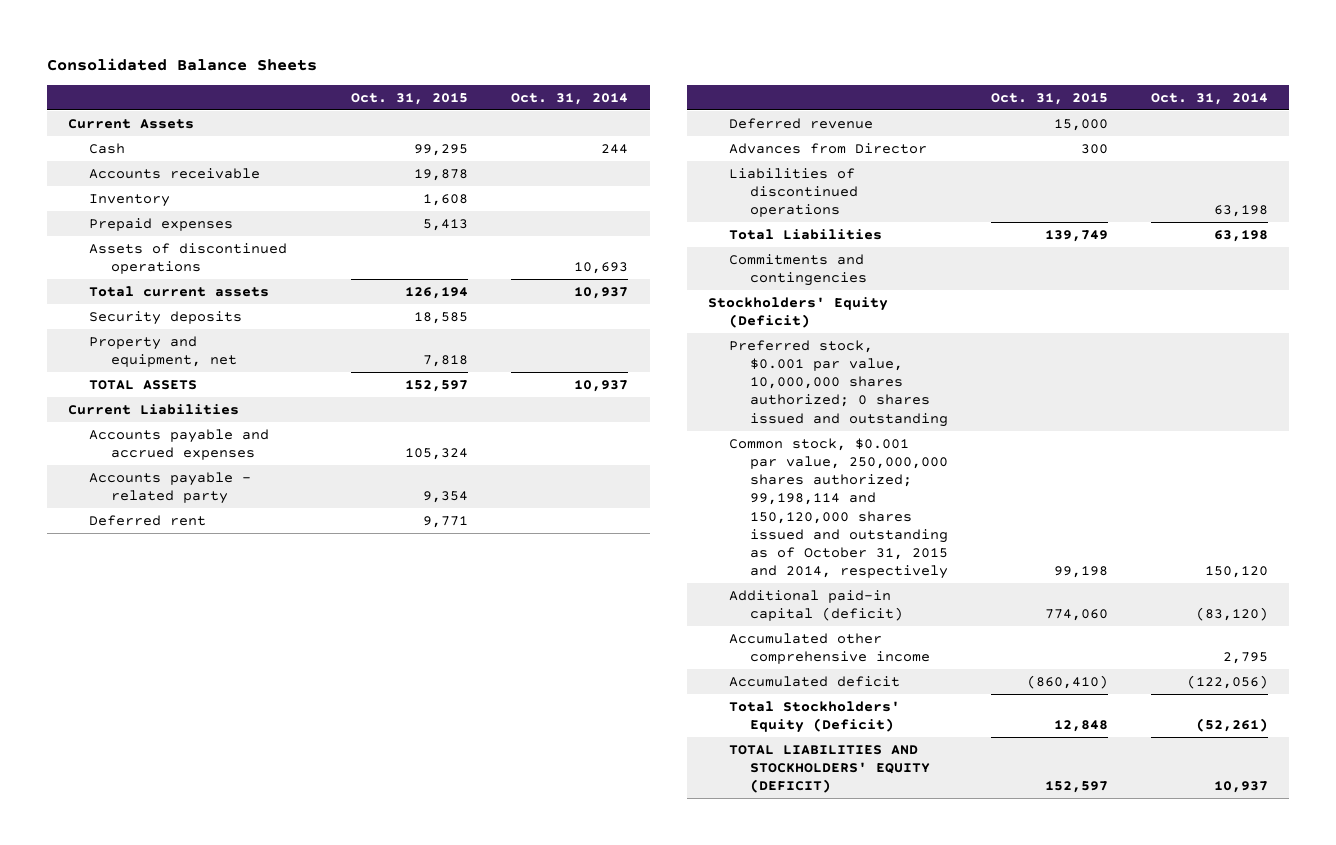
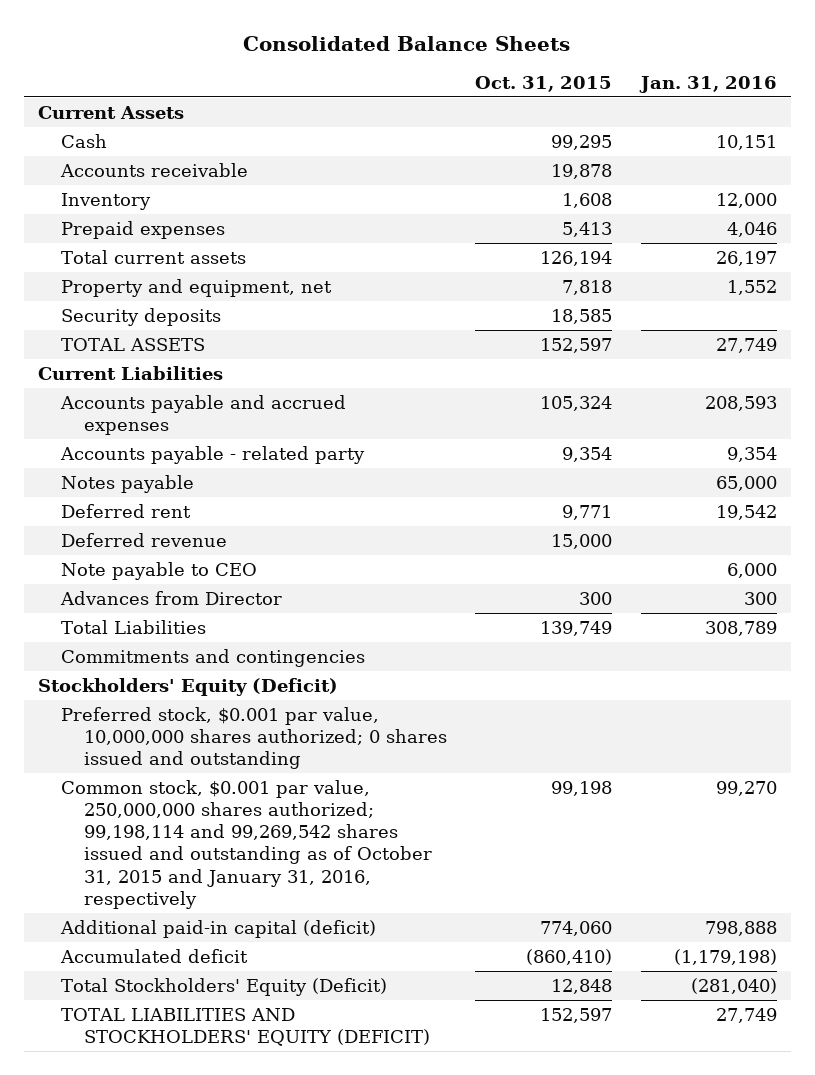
- | Oct. 31, 2015 | Oct. 31, 2014
+ | Oct. 31, 2015 | Jan. 31, 2016
- Assets of discontinued operations | | 10,693
moved down: Security deposits | 18,585 |
+ Notes payable | | 65,000
+ Note payable to CEO | | 6,000
- Liabilities of discontinued operations | | 63,198
- Common stock, $0.001 par value, 250,000,000 shares authorized; 99,198,114 and 150,120,000 shares issued and outstanding as of October 31, 2015 and 2014, respectively | 99,198 | 150,120
+ Common stock, $0.001 par value, 250,000,000 shares authorized; 99,198,114 and 99,269,542 shares issued and outstanding as of October 31, 2015 and January 31, 2016, respectively | 99,198 | 99,270
- Accumulated other comprehensive income | | 2,795

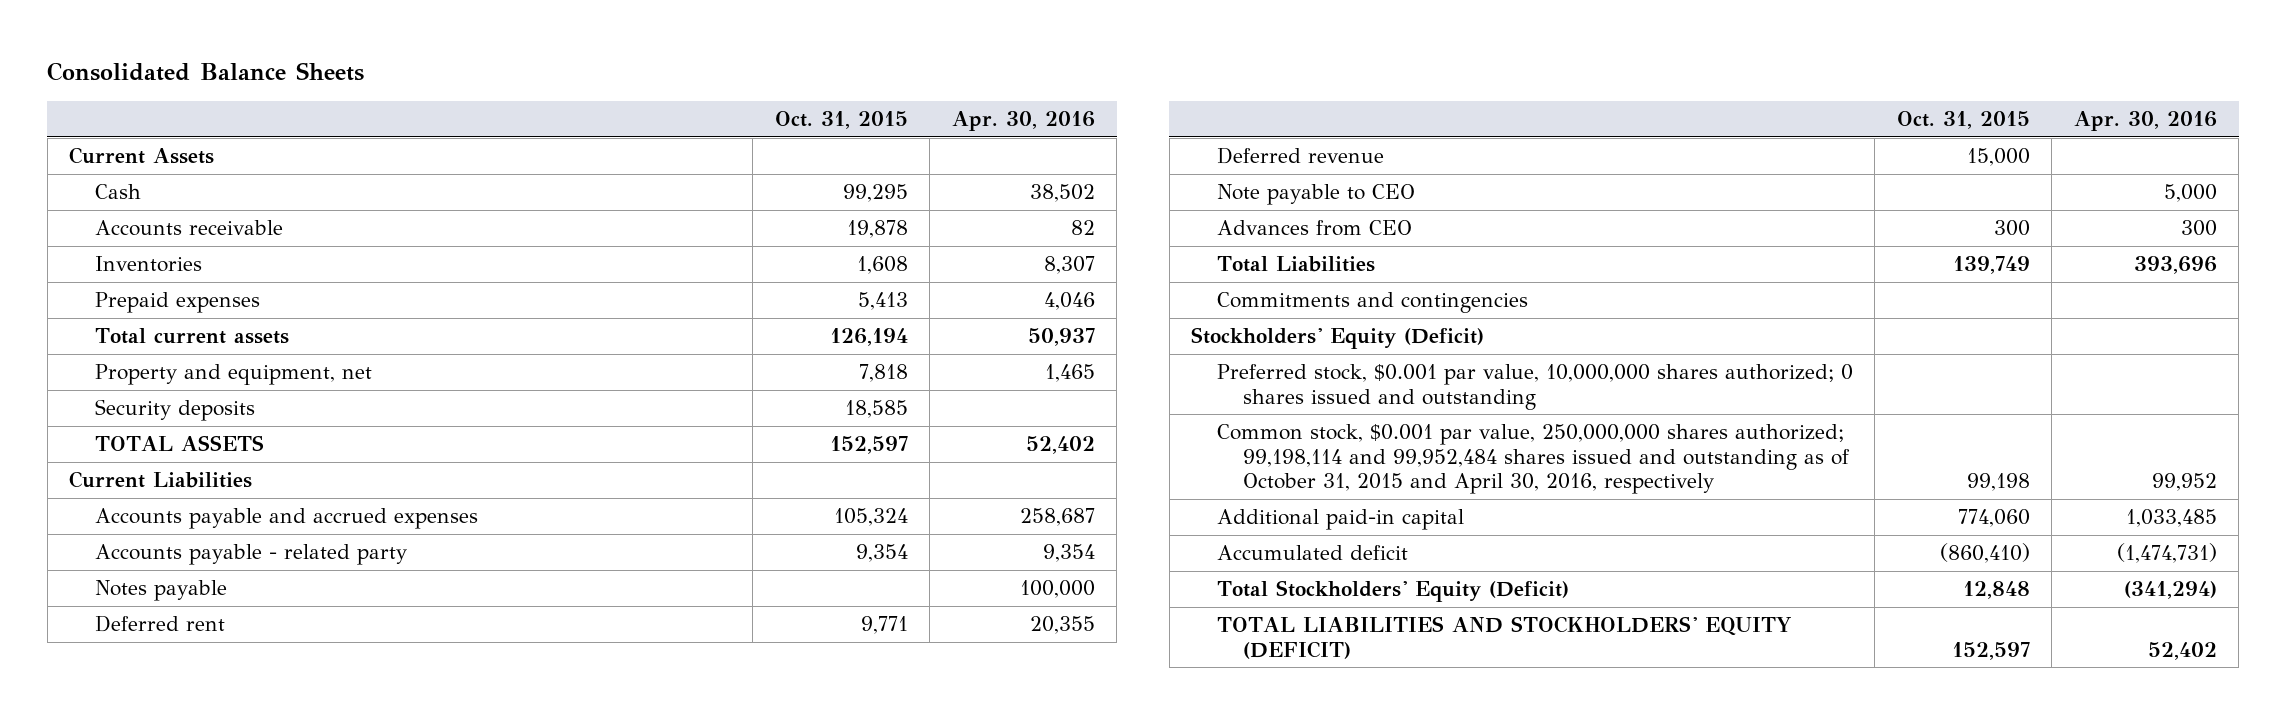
- | Oct. 31, 2015 | Jan. 31, 2016
+ | Oct. 31, 2015 | Apr. 30, 2016
- Inventory | 1,608 | 12,000
+ Inventories | 1,608 | 8,307
- Advances from Director | 300 | 300
+ Advances from CEO | 300 | 300
- Common stock, $0.001 par value, 250,000,000 shares authorized; 99,198,114 and 99,269,542 shares issued and outstanding as of October 31, 2015 and January 31, 2016, respectively | 99,198 | 99,270
- Additional paid-in capital (deficit) | 774,060 | 798,888
+ Common stock, $0.001 par value, 250,000,000 shares authorized; 99,198,114 and 99,952,484 shares issued and outstanding as of October 31, 2015 and April 30, 2016, respectively | 99,198 | 99,952
+ Additional paid-in capital | 774,060 | 1,033,485

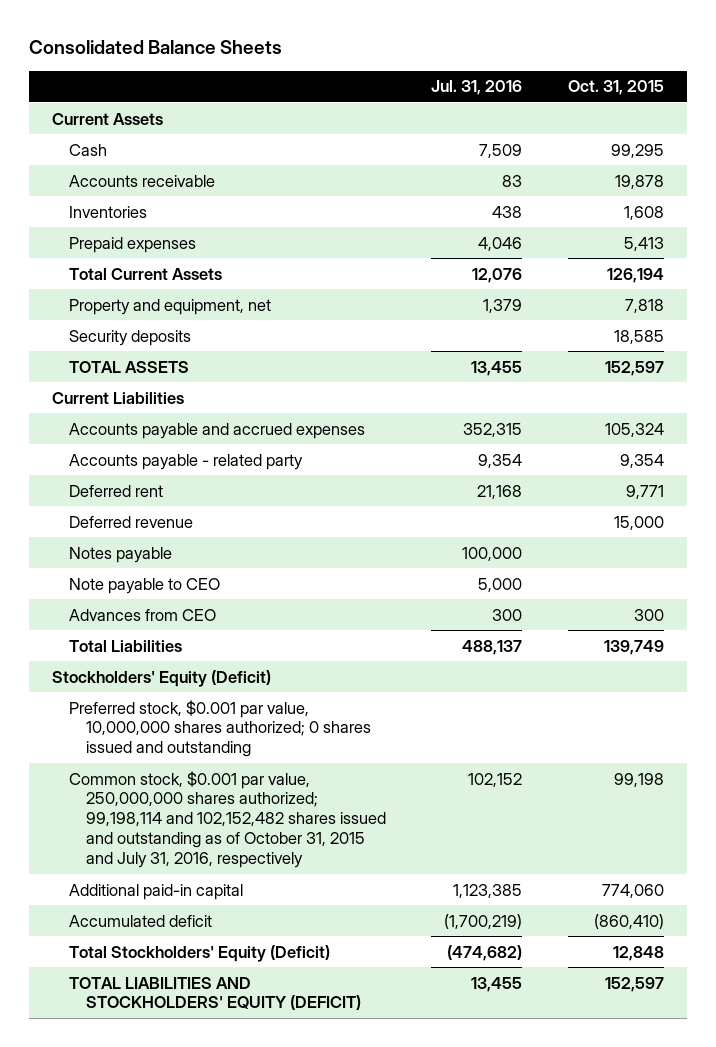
- | Oct. 31, 2015 | Apr. 30, 2016
+ | Jul. 31, 2016 | Oct. 31, 2015
- Total current assets | 126,194 | 50,937
+ Total Current Assets | 12,076 | 126,194
moved down: Notes payable | 100,000 |
- Commitments and contingencies
- Common stock, $0.001 par value, 250,000,000 shares authorized; 99,198,114 and 99,952,484 shares issued and outstanding as of October 31, 2015 and April 30, 2016, respectively | 99,198 | 99,952
+ Common stock, $0.001 par value, 250,000,000 shares authorized; 99,198,114 and 102,152,482 shares issued and outstanding as of October 31, 2015 and July 31, 2016, respectively | 102,152 | 99,198

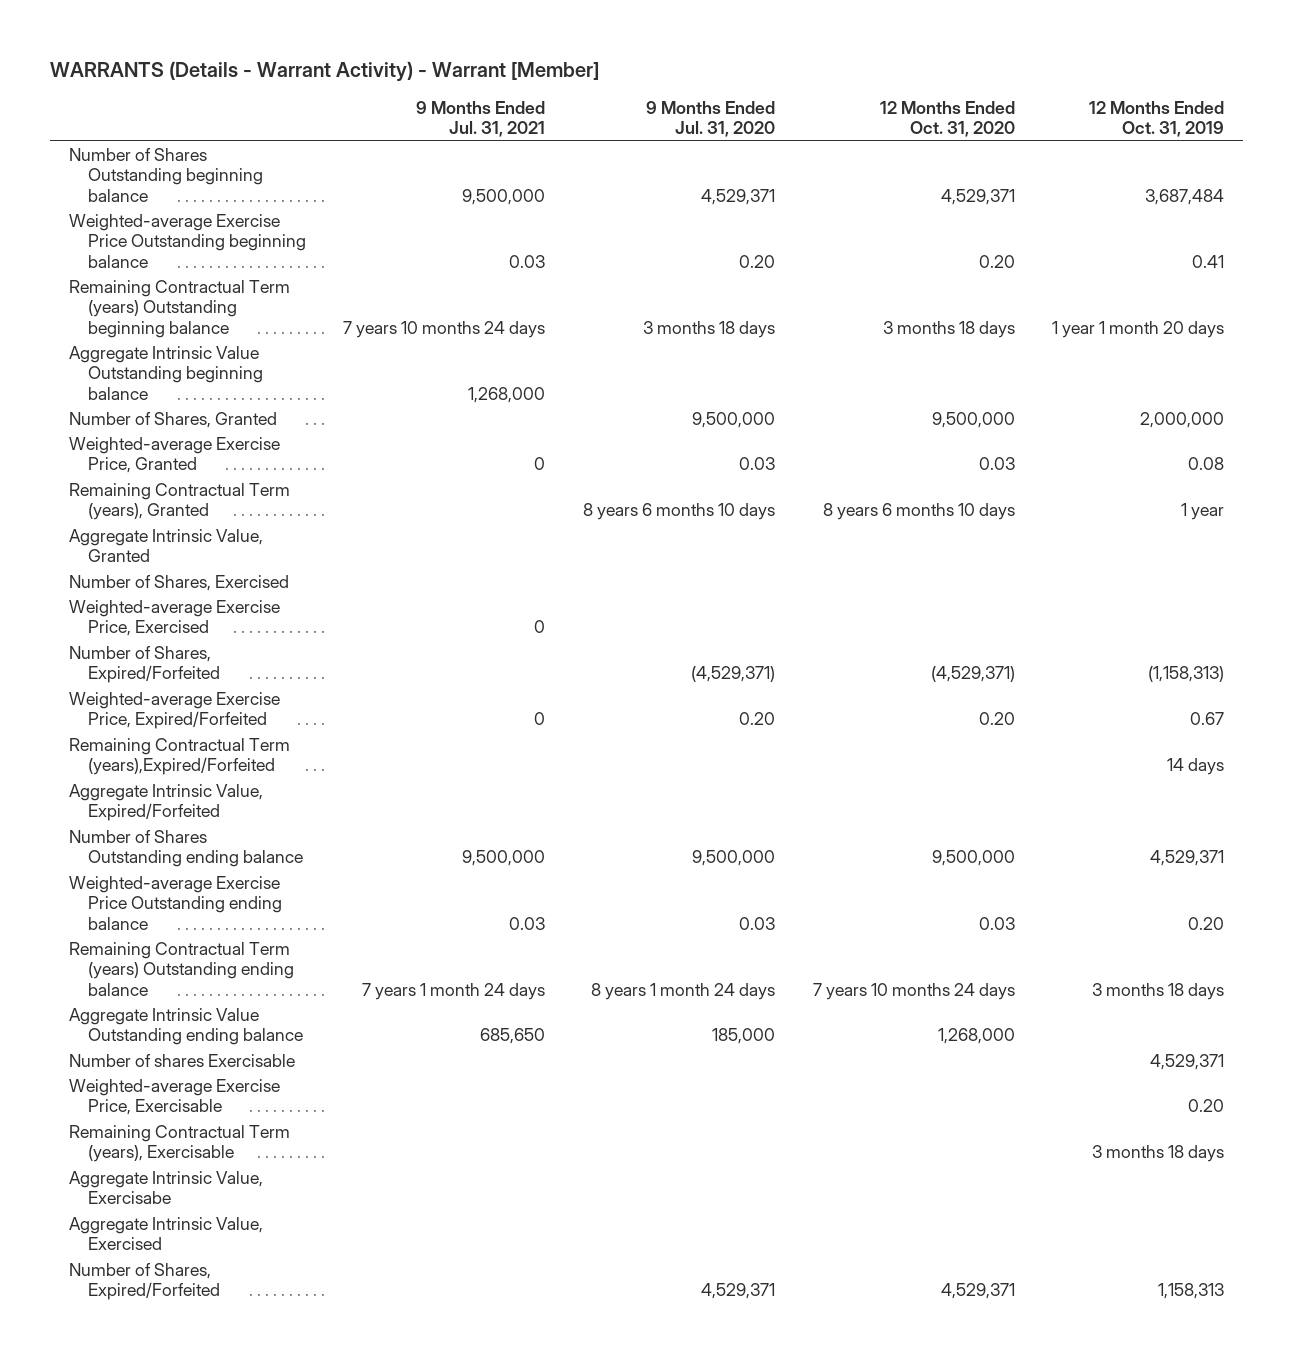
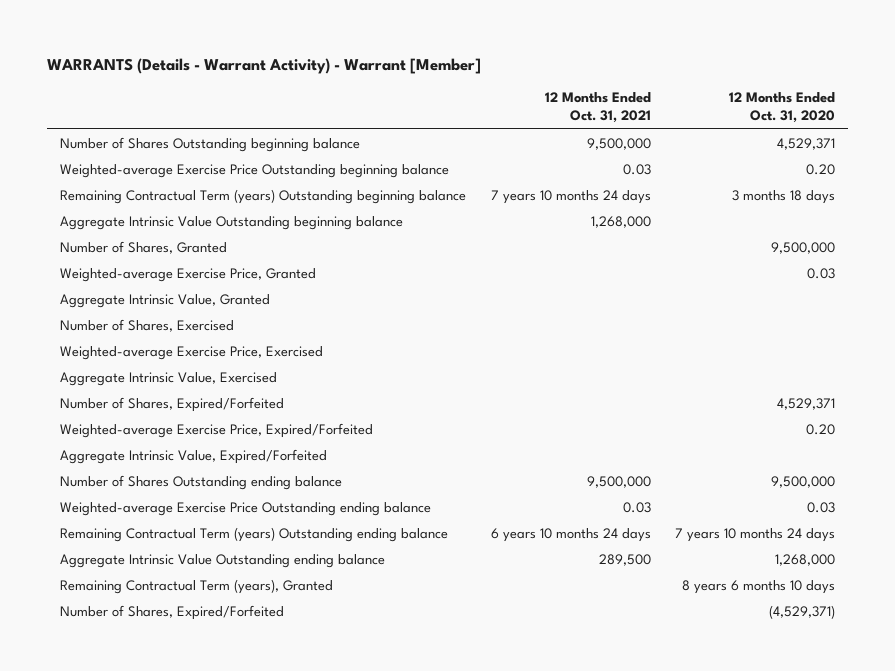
- | 9 Months Ended Jul. 31, 2021 | 9 Months Ended Jul. 31, 2020 | 12 Months Ended Oct. 31, 2020 | 12 Months Ended Oct. 31, 2019
+ | 12 Months Ended Oct. 31, 2021 | 12 Months Ended Oct. 31, 2020
moved up: Aggregate Intrinsic Value, Exercised
moved up: Number of Shares, Expired/Forfeited | | 4,529,371
- Remaining Contractual Term (years),Expired/Forfeited | | | | 14 days
- Number of shares Exercisable | | | | 4,529,371
- Weighted-average Exercise Price, Exercisable | | | | 0.20
- Remaining Contractual Term (years), Exercisable | | | | 3 months 18 days
- Aggregate Intrinsic Value, Exercisabe
moved down: Remaining Contractual Term (years), Granted | | 8 years 6 months 10 days
moved down: Number of Shares, Expired/Forfeited | | (4,529,371)

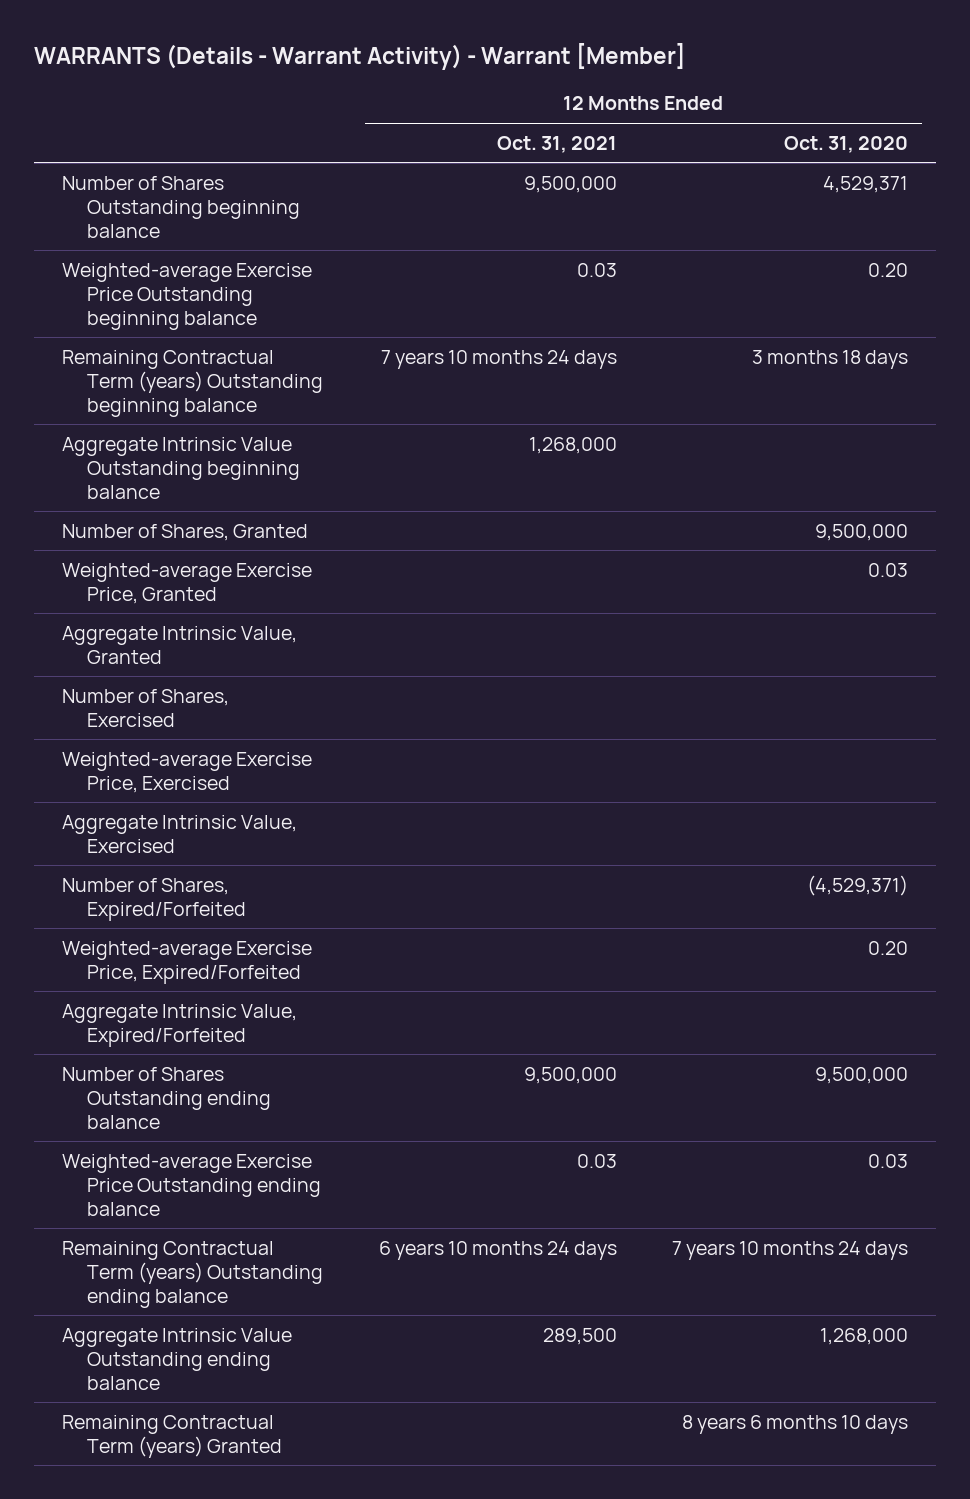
- Number of Shares, Expired/Forfeited | | 4,529,371
moved up: Number of Shares, Expired/Forfeited | | (4,529,371)
- Remaining Contractual Term (years), Granted | | 8 years 6 months 10 days
+ Remaining Contractual Term (years) Granted | | 8 years 6 months 10 days

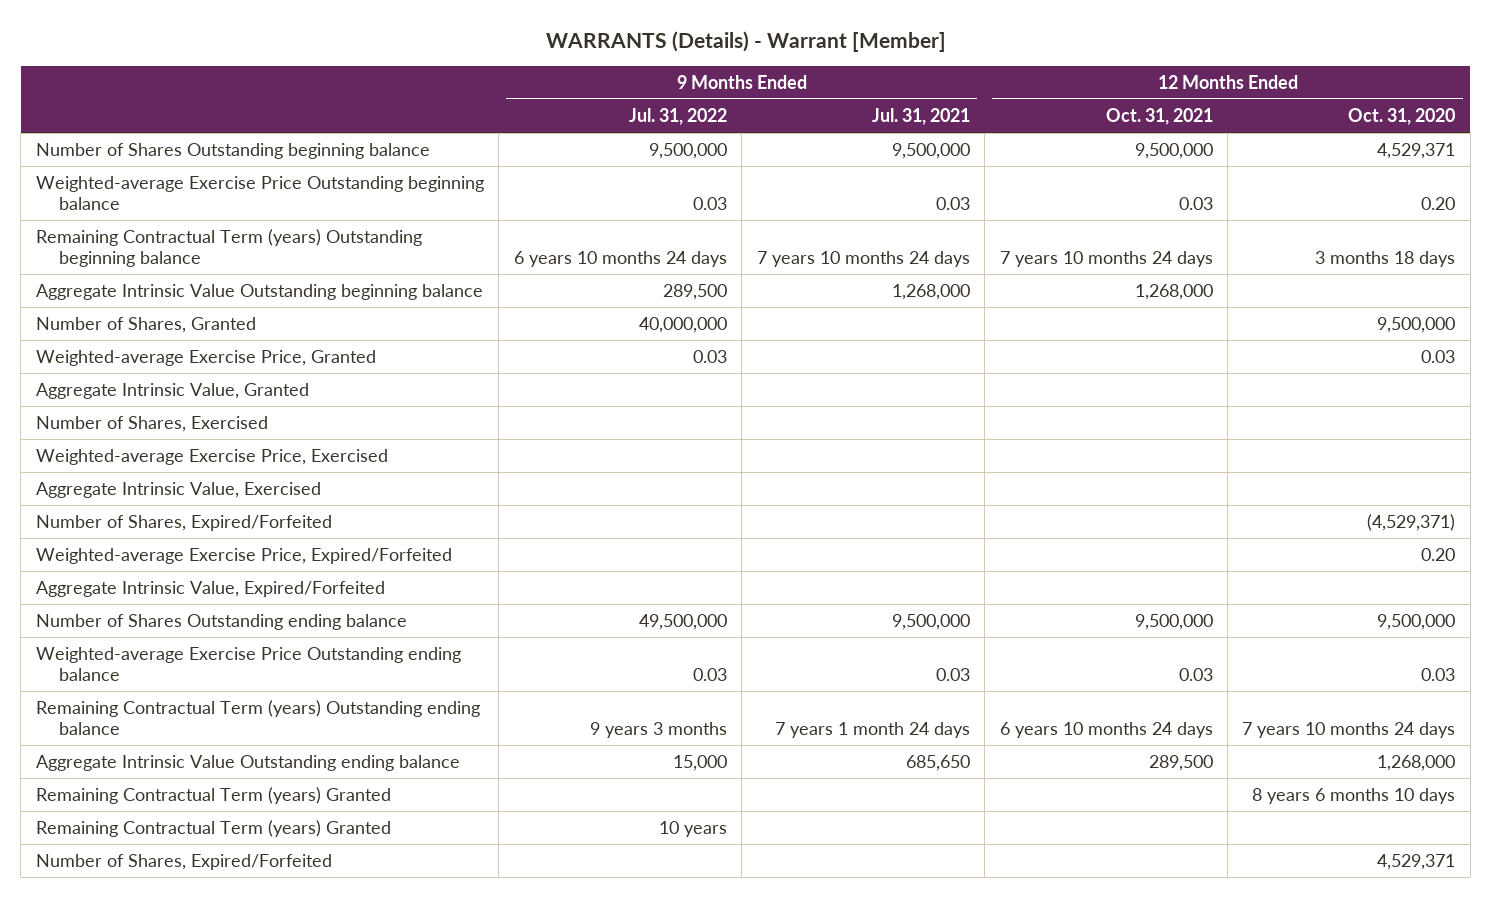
- WARRANTS (Details - Warrant Activity) - Warrant [Member]
+ WARRANTS (Details) - Warrant [Member]
- | 12 Months Ended Oct. 31, 2021 | 12 Months Ended Oct. 31, 2020
+ | 9 Months Ended Jul. 31, 2022 | 9 Months Ended Jul. 31, 2021 | 12 Months Ended Oct. 31, 2021 | 12 Months Ended Oct. 31, 2020
+ Remaining Contractual Term (years) Granted | 10 years | | |
+ Number of Shares, Expired/Forfeited | | | | 4,529,371

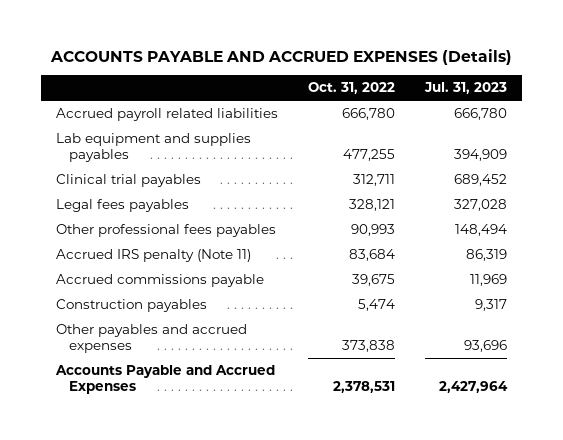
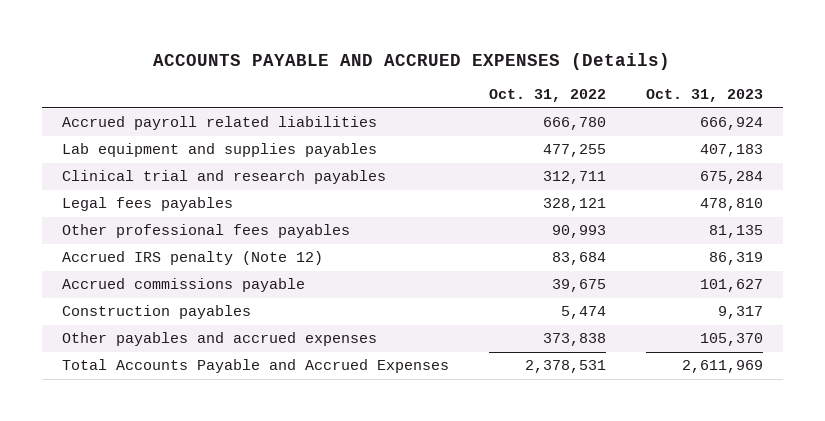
- | Oct. 31, 2022 | Jul. 31, 2023
+ | Oct. 31, 2022 | Oct. 31, 2023
- Clinical trial payables | 312,711 | 689,452
+ Clinical trial and research payables | 312,711 | 675,284
- Accrued IRS penalty (Note 11) | 83,684 | 86,319
+ Accrued IRS penalty (Note 12) | 83,684 | 86,319
- Accounts Payable and Accrued Expenses | 2,378,531 | 2,427,964
+ Total Accounts Payable and Accrued Expenses | 2,378,531 | 2,611,969

